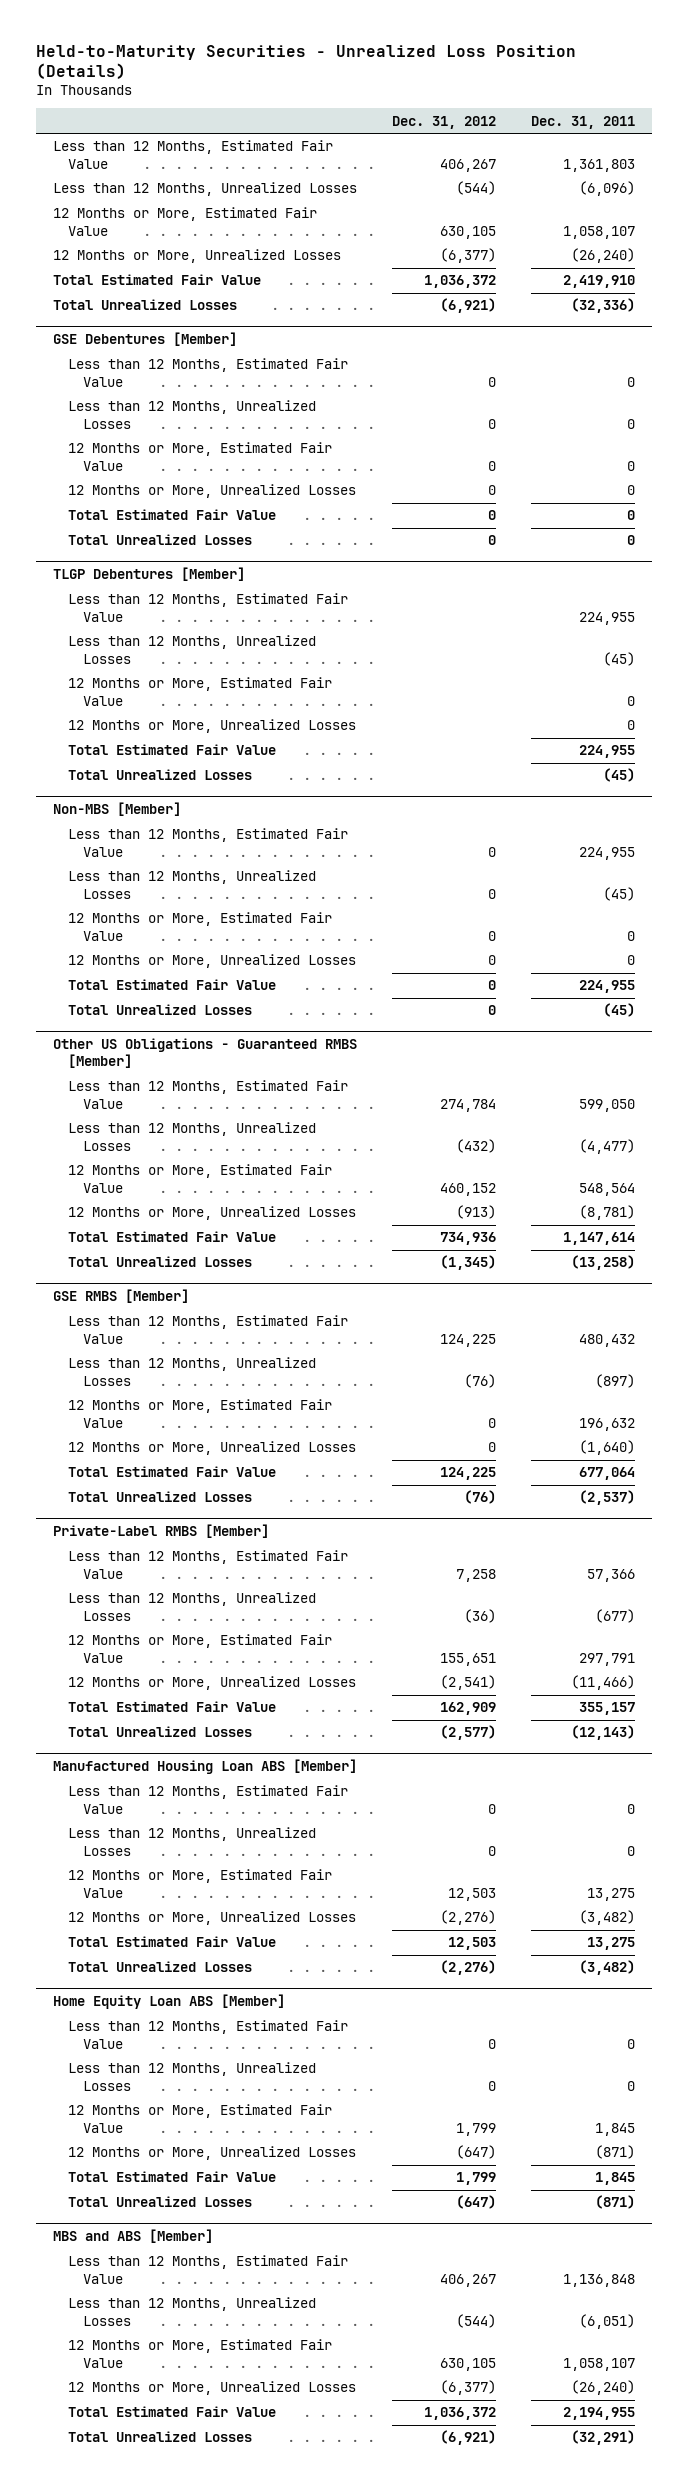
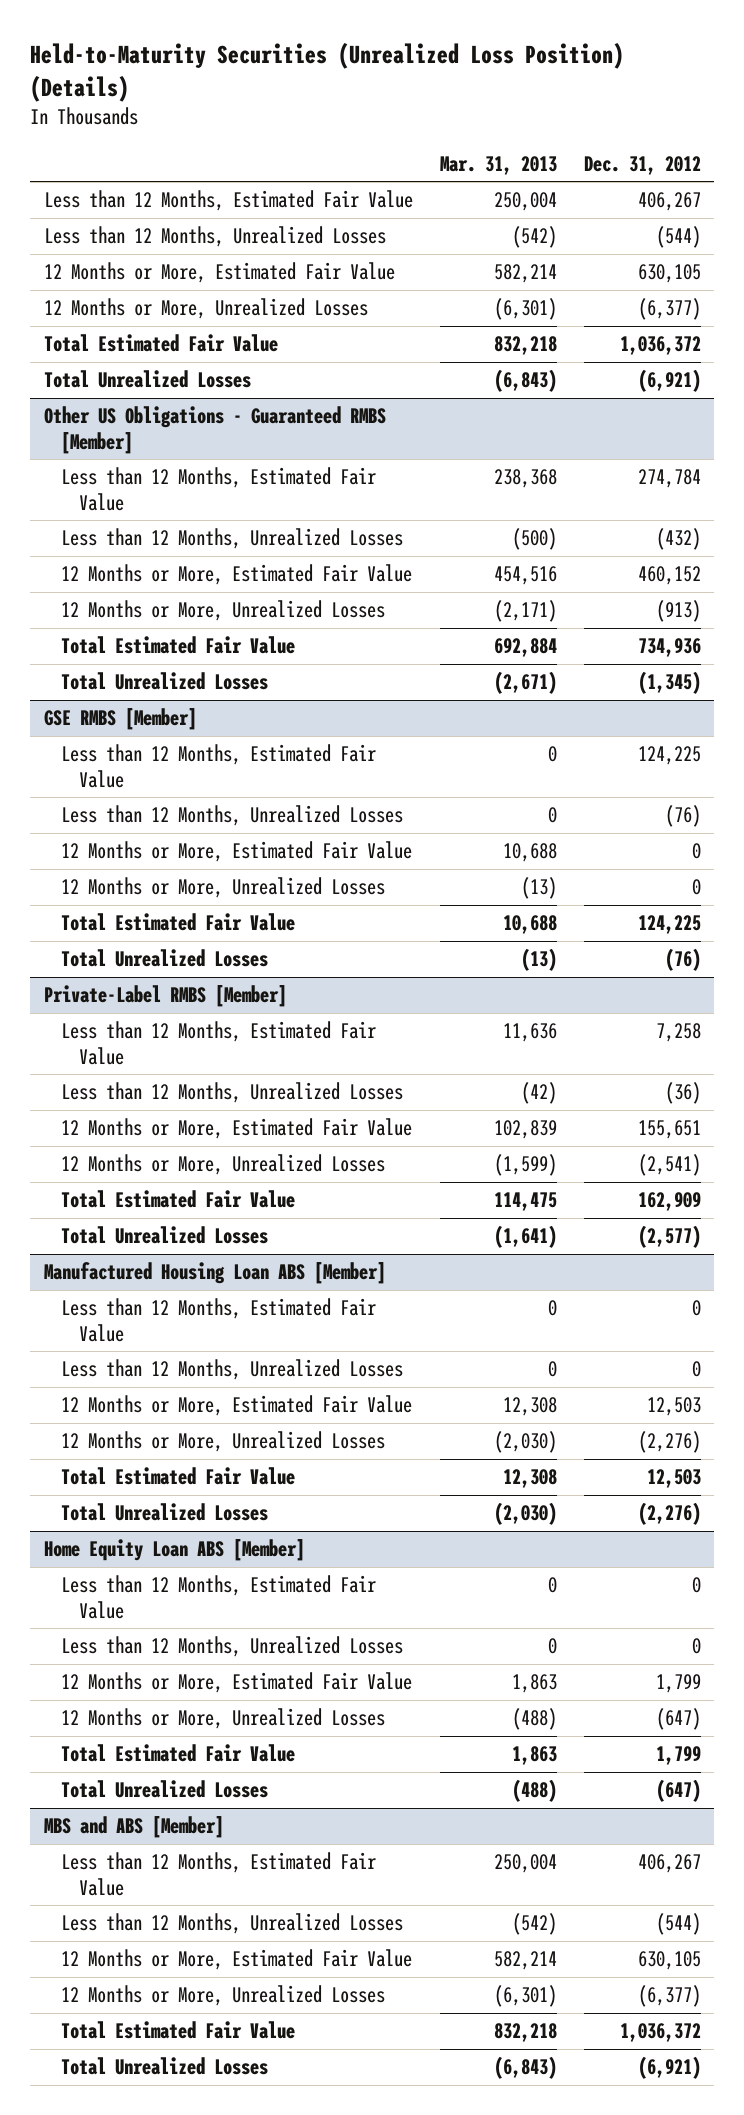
- Held-to-Maturity Securities - Unrealized Loss Position (Details)
+ Held-to-Maturity Securities (Unrealized Loss Position) (Details)
- | Dec. 31, 2012 | Dec. 31, 2011
+ | Mar. 31, 2013 | Dec. 31, 2012
- GSE Debentures [Member]
- Less than 12 Months, Estimated Fair Value | 0 | 0
- Less than 12 Months, Unrealized Losses | 0 | 0
- 12 Months or More, Estimated Fair Value | 0 | 0
- 12 Months or More, Unrealized Losses | 0 | 0
- Total Estimated Fair Value | 0 | 0
- Total Unrealized Losses | 0 | 0
- TLGP Debentures [Member]
- Less than 12 Months, Estimated Fair Value | | 224,955
- Less than 12 Months, Unrealized Losses | | (45)
- 12 Months or More, Estimated Fair Value | | 0
- 12 Months or More, Unrealized Losses | | 0
- Total Estimated Fair Value | | 224,955
- Total Unrealized Losses | | (45)
- Non-MBS [Member]
- Less than 12 Months, Estimated Fair Value | 0 | 224,955
- Less than 12 Months, Unrealized Losses | 0 | (45)
- 12 Months or More, Estimated Fair Value | 0 | 0
- 12 Months or More, Unrealized Losses | 0 | 0
- Total Estimated Fair Value | 0 | 224,955
- Total Unrealized Losses | 0 | (45)

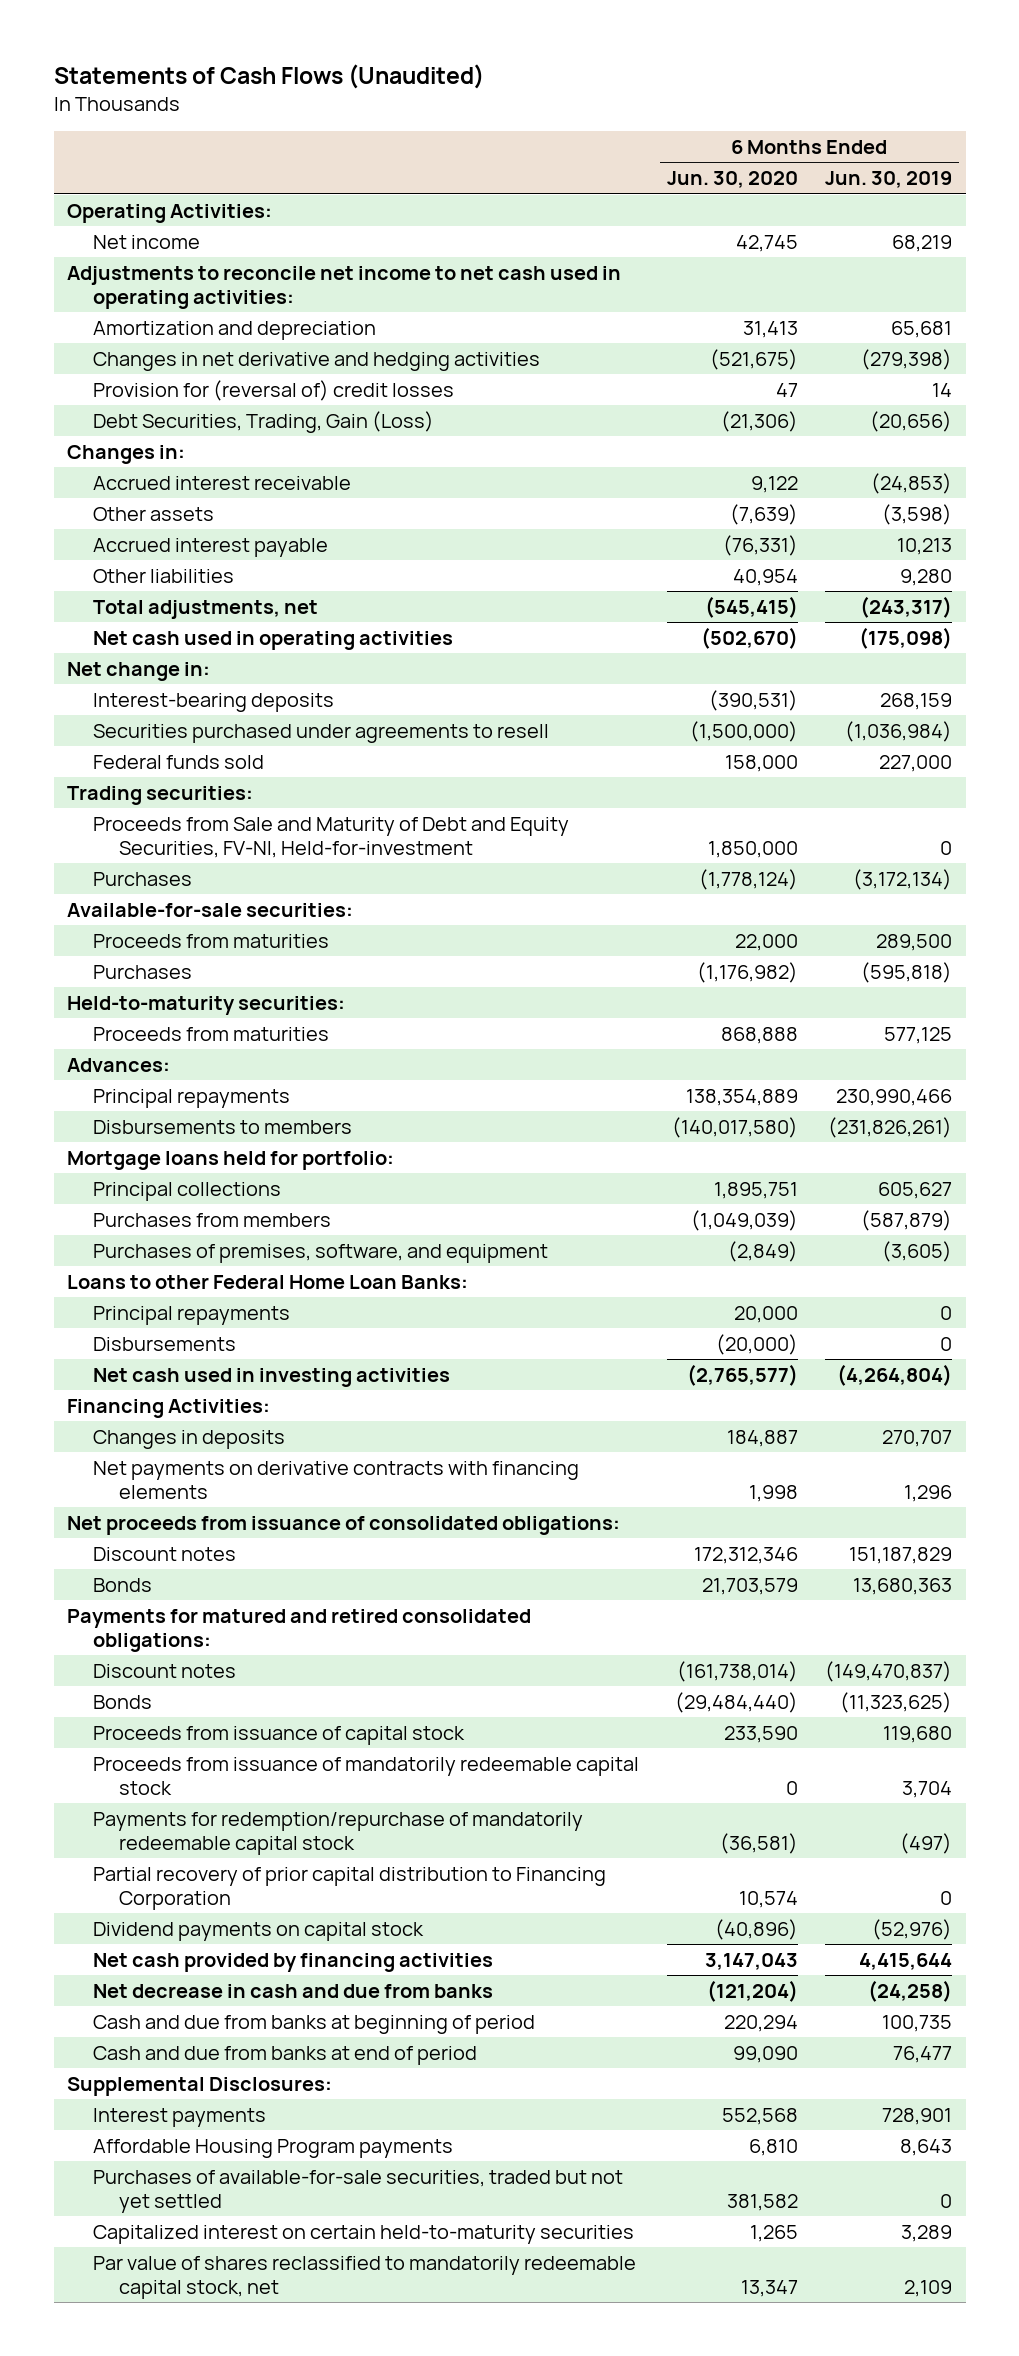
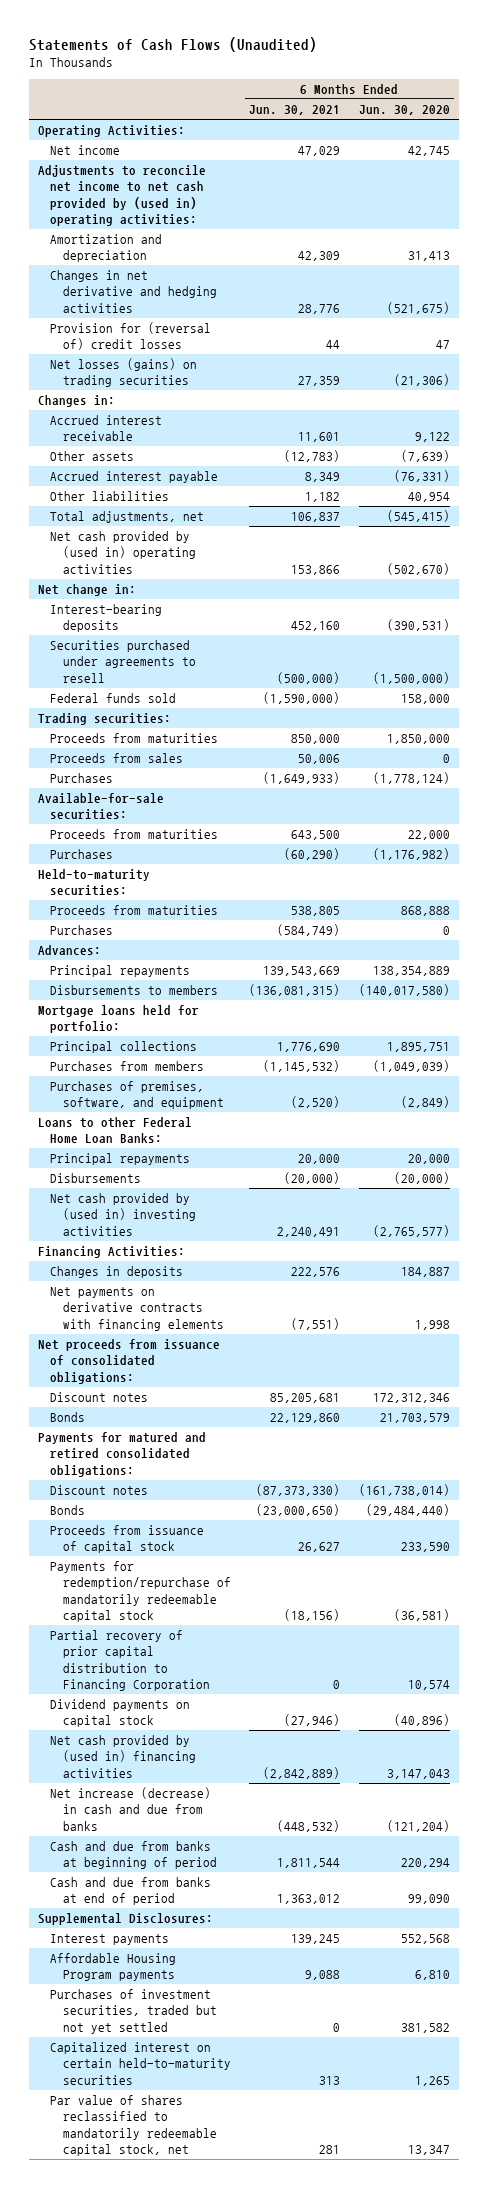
- | 6 Months Ended Jun. 30, 2020 | 6 Months Ended Jun. 30, 2019
+ | 6 Months Ended Jun. 30, 2021 | 6 Months Ended Jun. 30, 2020
- Adjustments to reconcile net income to net cash used in operating activities:
+ Adjustments to reconcile net income to net cash provided by (used in) operating activities:
- Debt Securities, Trading, Gain (Loss) | (21,306) | (20,656)
+ Net losses (gains) on trading securities | 27,359 | (21,306)
- Net cash used in operating activities | (502,670) | (175,098)
+ Net cash provided by (used in) operating activities | 153,866 | (502,670)
- Proceeds from Sale and Maturity of Debt and Equity Securities, FV-NI, Held-for-investment | 1,850,000 | 0
+ Proceeds from maturities | 850,000 | 1,850,000
+ Proceeds from sales | 50,006 | 0
+ Purchases | (584,749) | 0
- Net cash used in investing activities | (2,765,577) | (4,264,804)
+ Net cash provided by (used in) investing activities | 2,240,491 | (2,765,577)
- Proceeds from issuance of mandatorily redeemable capital stock | 0 | 3,704
- Net cash provided by financing activities | 3,147,043 | 4,415,644
- Net decrease in cash and due from banks | (121,204) | (24,258)
+ Net cash provided by (used in) financing activities | (2,842,889) | 3,147,043
+ Net increase (decrease) in cash and due from banks | (448,532) | (121,204)
- Purchases of available-for-sale securities, traded but not yet settled | 381,582 | 0
+ Purchases of investment securities, traded but not yet settled | 0 | 381,582

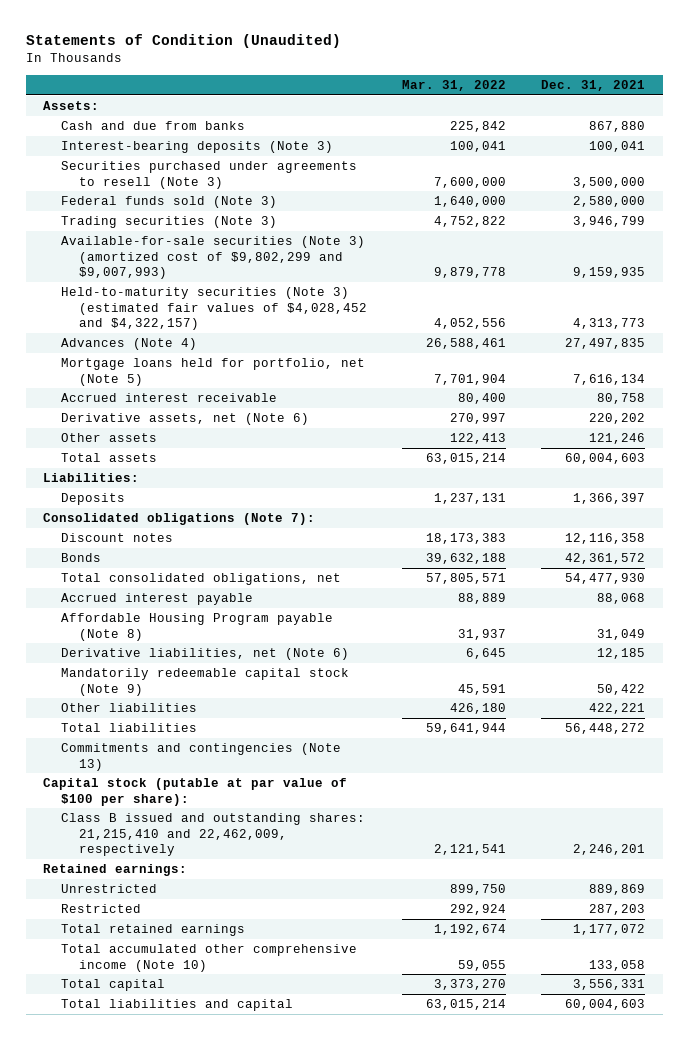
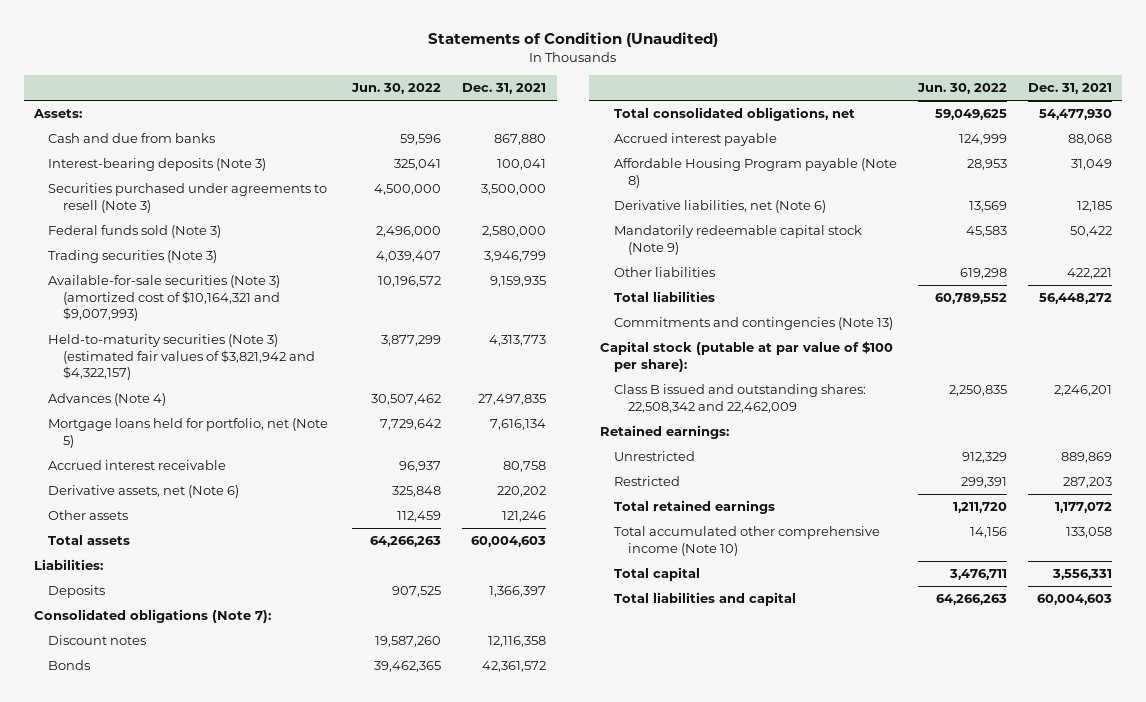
- | Mar. 31, 2022 | Dec. 31, 2021
+ | Jun. 30, 2022 | Dec. 31, 2021
- Available-for-sale securities (Note 3) (amortized cost of $9,802,299 and $9,007,993) | 9,879,778 | 9,159,935
- Held-to-maturity securities (Note 3) (estimated fair values of $4,028,452 and $4,322,157) | 4,052,556 | 4,313,773
+ Available-for-sale securities (Note 3) (amortized cost of $10,164,321 and $9,007,993) | 10,196,572 | 9,159,935
+ Held-to-maturity securities (Note 3) (estimated fair values of $3,821,942 and $4,322,157) | 3,877,299 | 4,313,773
- Class B issued and outstanding shares: 21,215,410 and 22,462,009, respectively | 2,121,541 | 2,246,201
+ Class B issued and outstanding shares: 22,508,342 and 22,462,009 | 2,250,835 | 2,246,201

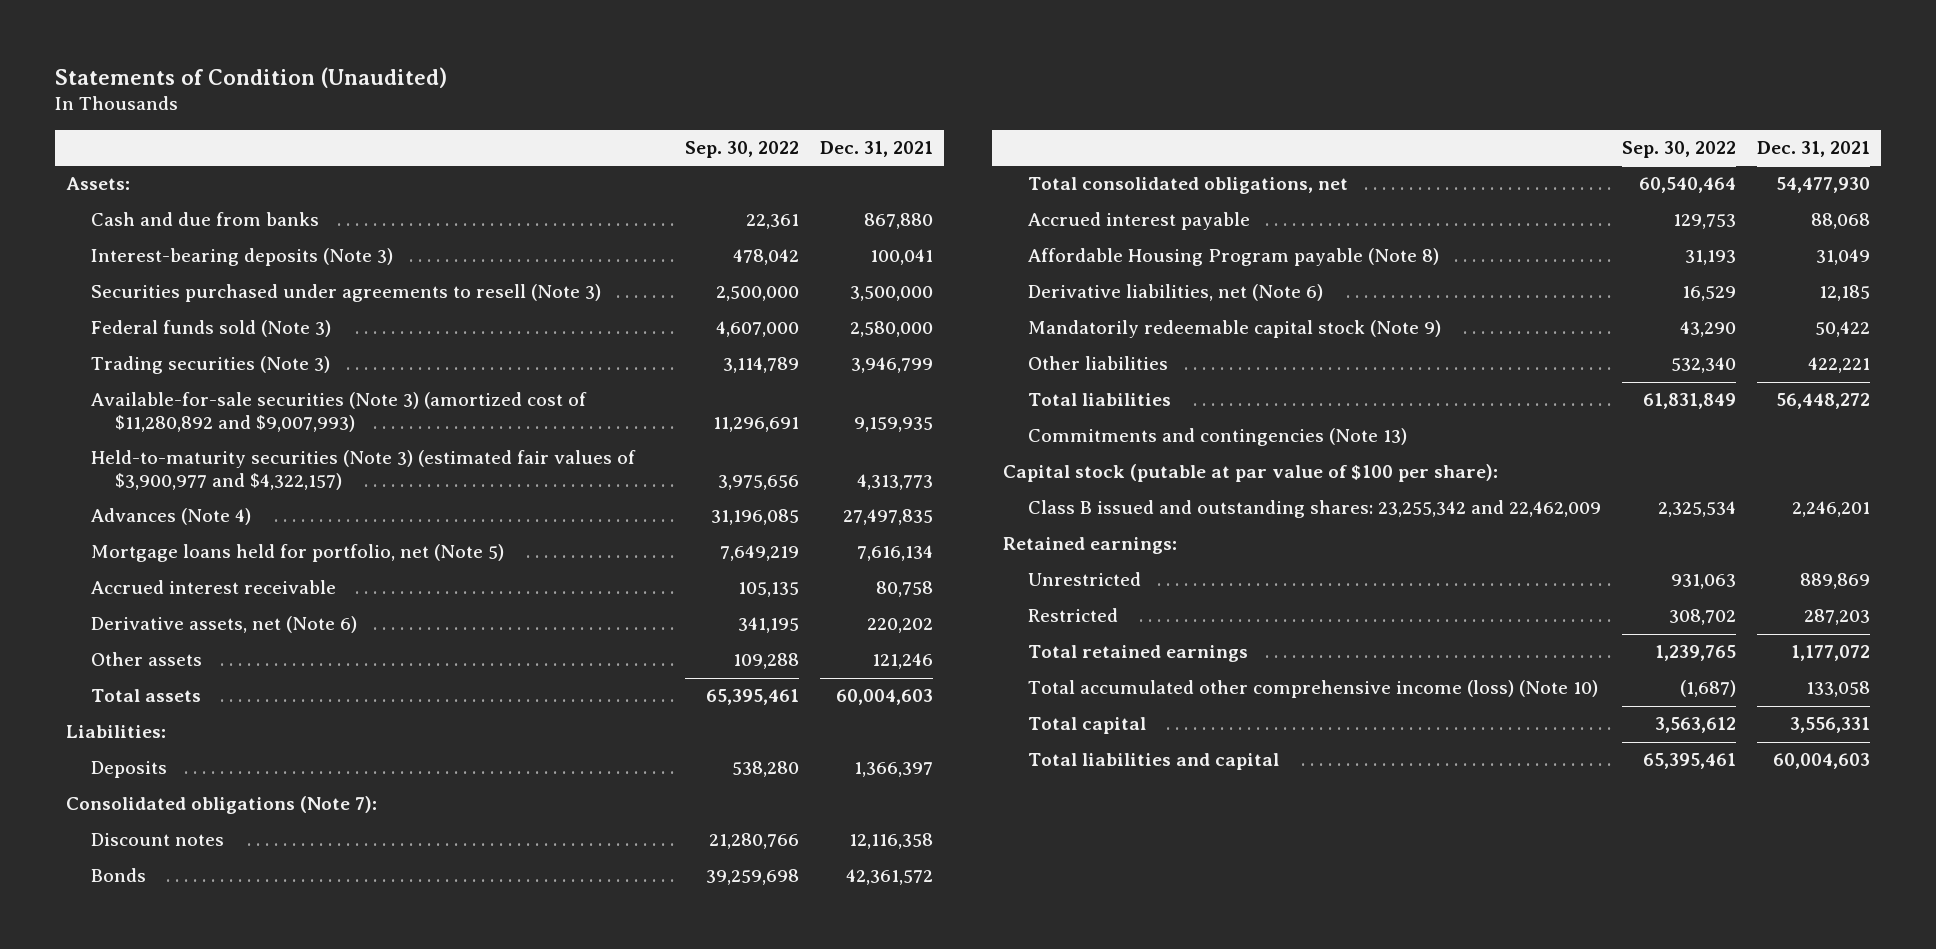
- | Jun. 30, 2022 | Dec. 31, 2021
+ | Sep. 30, 2022 | Dec. 31, 2021
- Available-for-sale securities (Note 3) (amortized cost of $10,164,321 and $9,007,993) | 10,196,572 | 9,159,935
- Held-to-maturity securities (Note 3) (estimated fair values of $3,821,942 and $4,322,157) | 3,877,299 | 4,313,773
+ Available-for-sale securities (Note 3) (amortized cost of $11,280,892 and $9,007,993) | 11,296,691 | 9,159,935
+ Held-to-maturity securities (Note 3) (estimated fair values of $3,900,977 and $4,322,157) | 3,975,656 | 4,313,773
- Class B issued and outstanding shares: 22,508,342 and 22,462,009 | 2,250,835 | 2,246,201
+ Class B issued and outstanding shares: 23,255,342 and 22,462,009 | 2,325,534 | 2,246,201
- Total accumulated other comprehensive income (Note 10) | 14,156 | 133,058
+ Total accumulated other comprehensive income (loss) (Note 10) | (1,687) | 133,058

